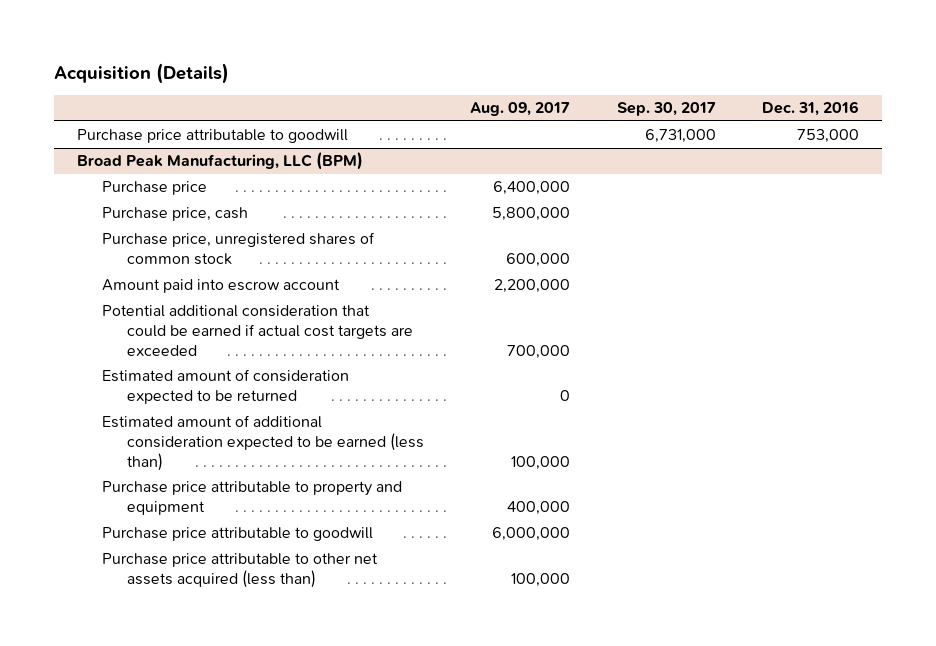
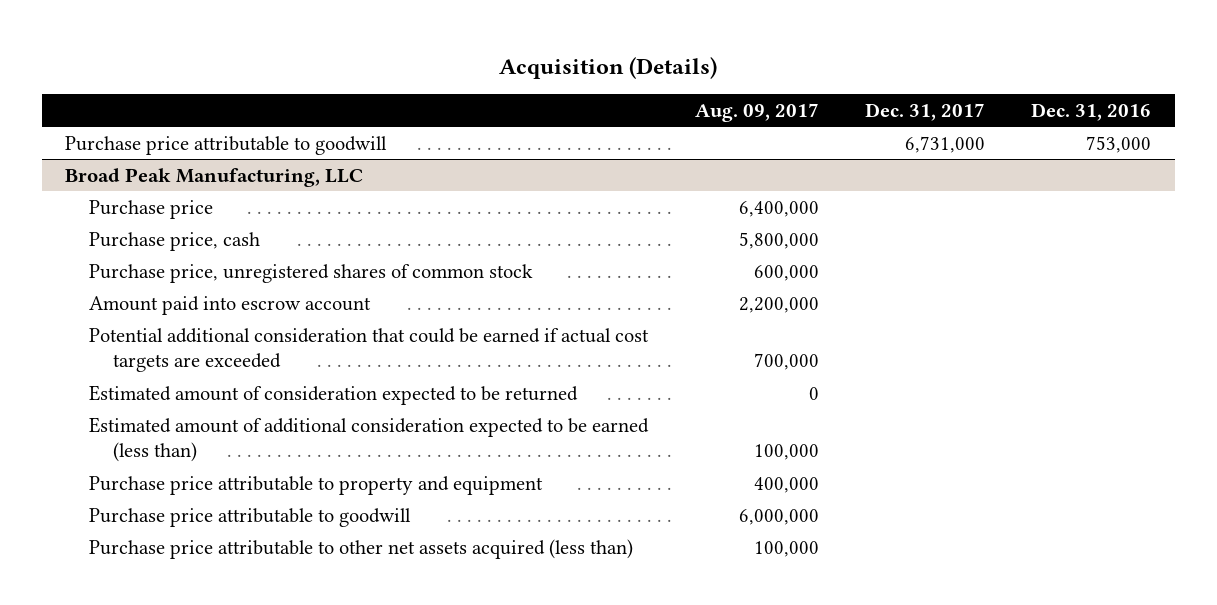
- | Aug. 09, 2017 | Sep. 30, 2017 | Dec. 31, 2016
+ | Aug. 09, 2017 | Dec. 31, 2017 | Dec. 31, 2016
- Broad Peak Manufacturing, LLC (BPM)
+ Broad Peak Manufacturing, LLC

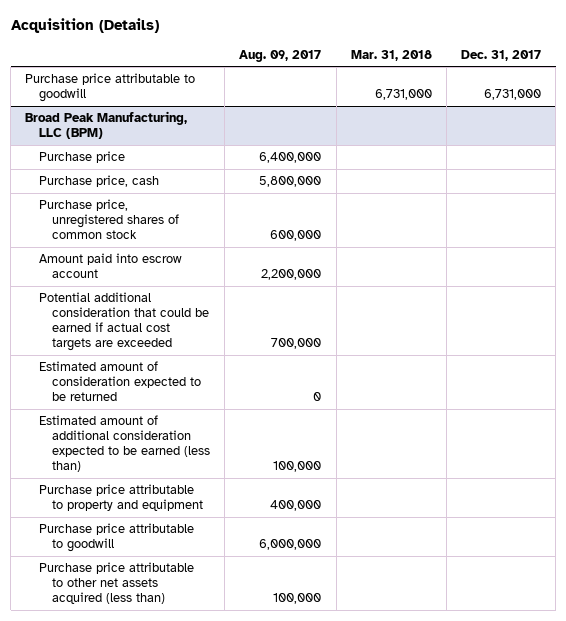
- | Aug. 09, 2017 | Dec. 31, 2017 | Dec. 31, 2016
+ | Aug. 09, 2017 | Mar. 31, 2018 | Dec. 31, 2017
- Broad Peak Manufacturing, LLC
+ Broad Peak Manufacturing, LLC (BPM)

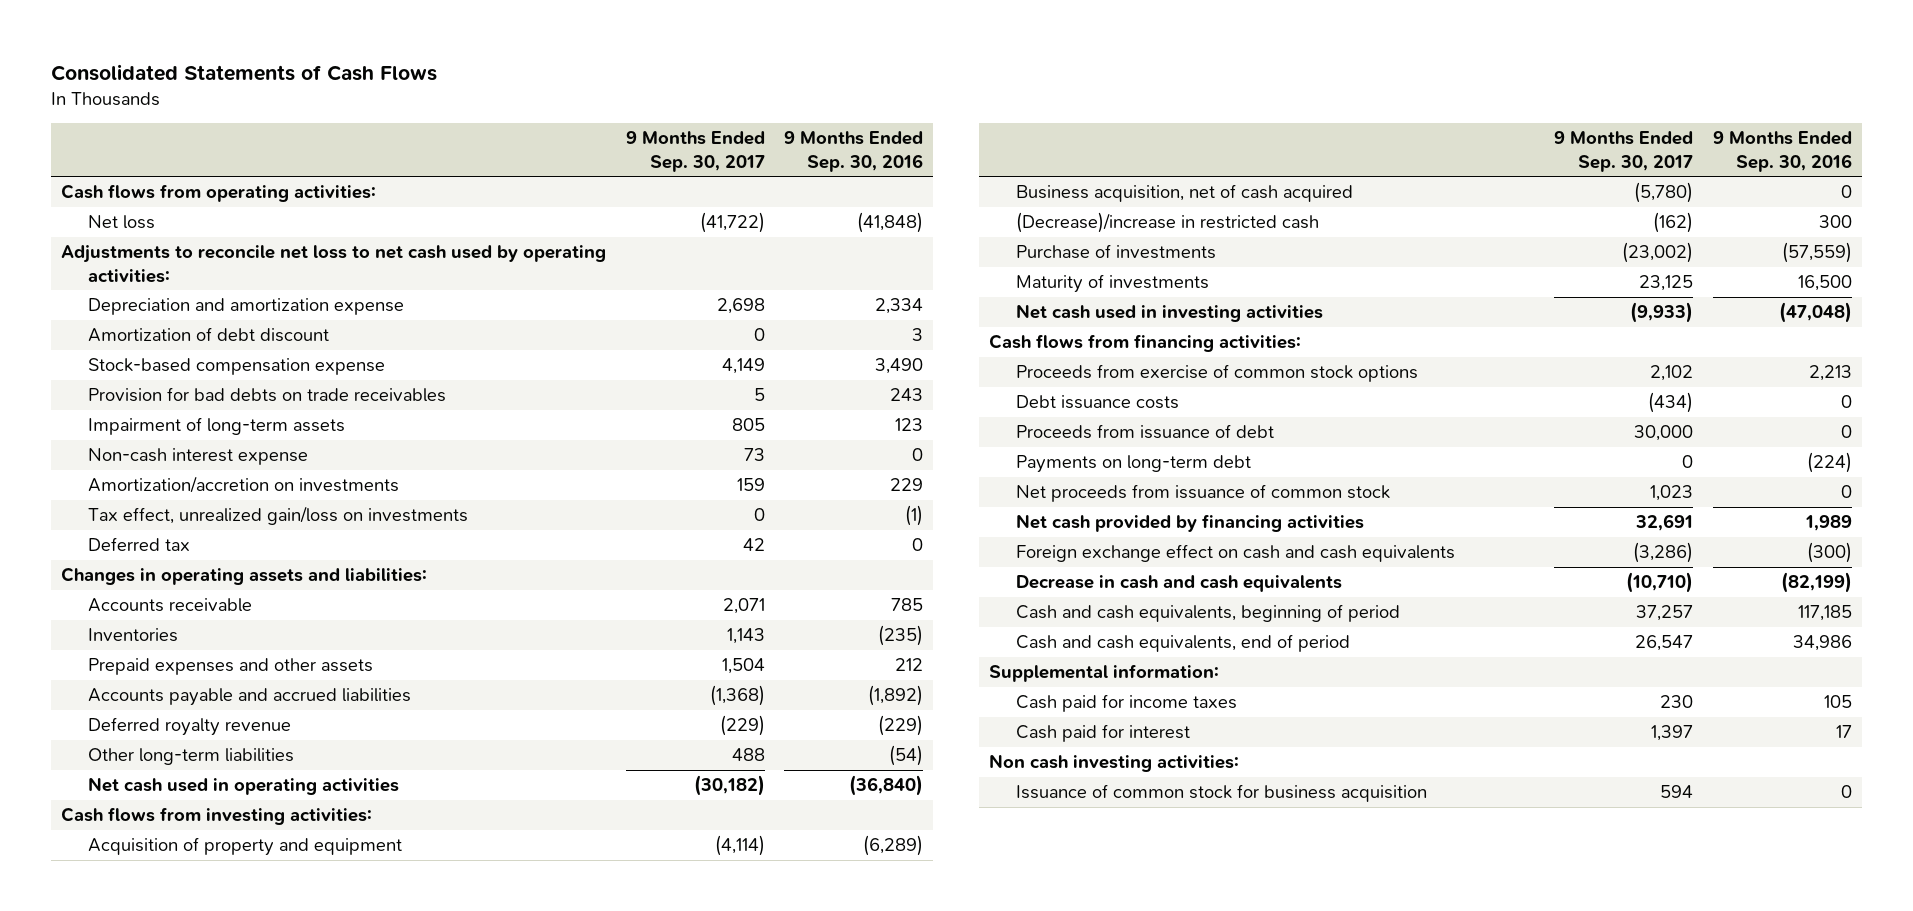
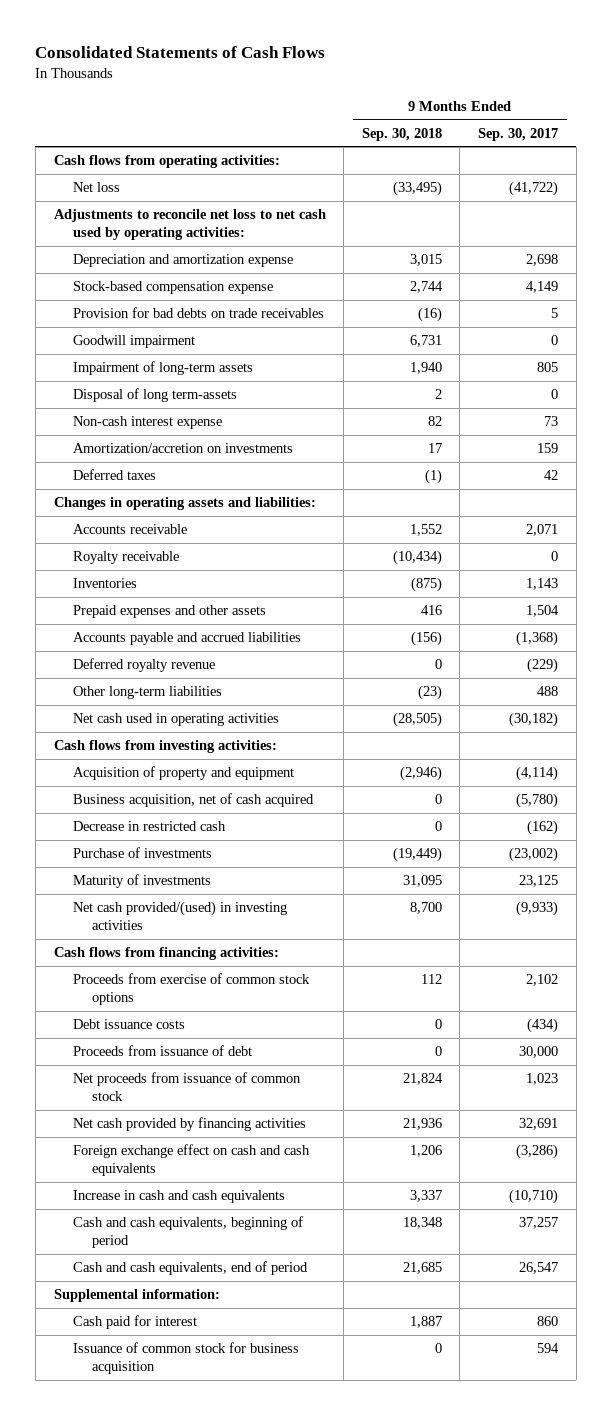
- | 9 Months Ended Sep. 30, 2017 | 9 Months Ended Sep. 30, 2016
+ | 9 Months Ended Sep. 30, 2018 | 9 Months Ended Sep. 30, 2017
- Amortization of debt discount | 0 | 3
+ Goodwill impairment | 6,731 | 0
+ Disposal of long term-assets | 2 | 0
- Tax effect, unrealized gain/loss on investments | 0 | (1)
- Deferred tax | 42 | 0
+ Deferred taxes | (1) | 42
+ Royalty receivable | (10,434) | 0
- (Decrease)/increase in restricted cash | (162) | 300
+ Decrease in restricted cash | 0 | (162)
- Net cash used in investing activities | (9,933) | (47,048)
+ Net cash provided/(used) in investing activities | 8,700 | (9,933)
- Payments on long-term debt | 0 | (224)
- Decrease in cash and cash equivalents | (10,710) | (82,199)
+ Increase in cash and cash equivalents | 3,337 | (10,710)
- Cash paid for income taxes | 230 | 105
- Cash paid for interest | 1,397 | 17
- Non cash investing activities:
+ Cash paid for interest | 1,887 | 860

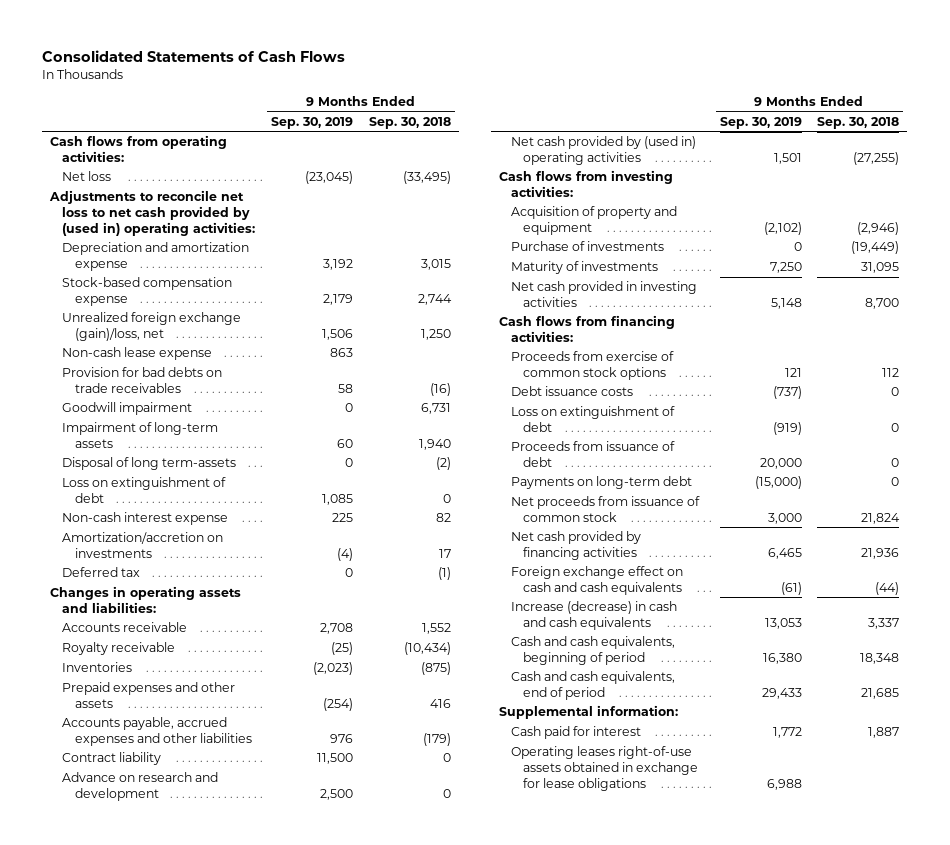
- | 9 Months Ended Sep. 30, 2018 | 9 Months Ended Sep. 30, 2017
+ | 9 Months Ended Sep. 30, 2019 | 9 Months Ended Sep. 30, 2018
- Adjustments to reconcile net loss to net cash used by operating activities:
+ Adjustments to reconcile net loss to net cash provided by (used in) operating activities:
+ Unrealized foreign exchange (gain)/loss, net | 1,506 | 1,250
+ Non-cash lease expense | 863 |
- Disposal of long term-assets | 2 | 0
+ Disposal of long term-assets | 0 | (2)
+ Loss on extinguishment of debt | 1,085 | 0
- Deferred taxes | (1) | 42
+ Deferred tax | 0 | (1)
- Accounts payable and accrued liabilities | (156) | (1,368)
- Deferred royalty revenue | 0 | (229)
- Other long-term liabilities | (23) | 488
- Net cash used in operating activities | (28,505) | (30,182)
+ Accounts payable, accrued expenses and other liabilities | 976 | (179)
+ Contract liability | 11,500 | 0
+ Advance on research and development | 2,500 | 0
+ Net cash provided by (used in) operating activities | 1,501 | (27,255)
- Business acquisition, net of cash acquired | 0 | (5,780)
- Decrease in restricted cash | 0 | (162)
- Net cash provided/(used) in investing activities | 8,700 | (9,933)
+ Net cash provided in investing activities | 5,148 | 8,700
+ Loss on extinguishment of debt | (919) | 0
+ Payments on long-term debt | (15,000) | 0
- Foreign exchange effect on cash and cash equivalents | 1,206 | (3,286)
- Increase in cash and cash equivalents | 3,337 | (10,710)
+ Foreign exchange effect on cash and cash equivalents | (61) | (44)
+ Increase (decrease) in cash and cash equivalents | 13,053 | 3,337
- Issuance of common stock for business acquisition | 0 | 594
+ Operating leases right-of-use assets obtained in exchange for lease obligations | 6,988 |

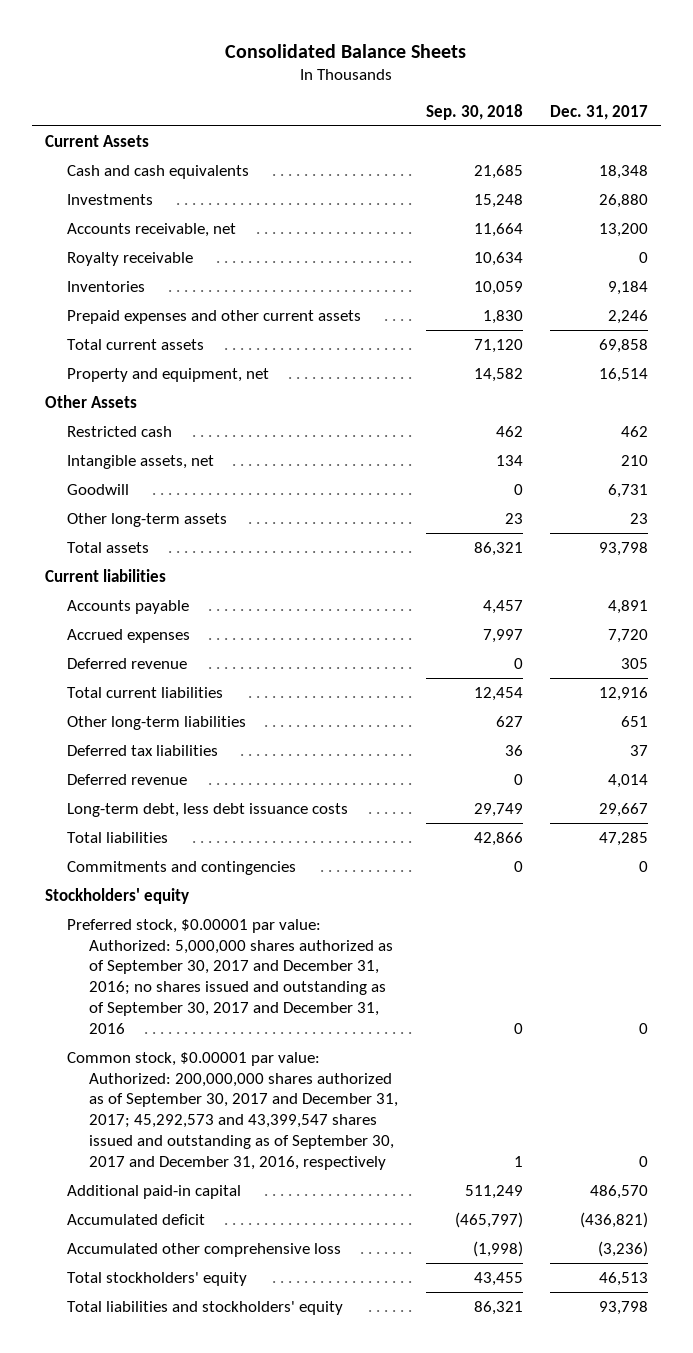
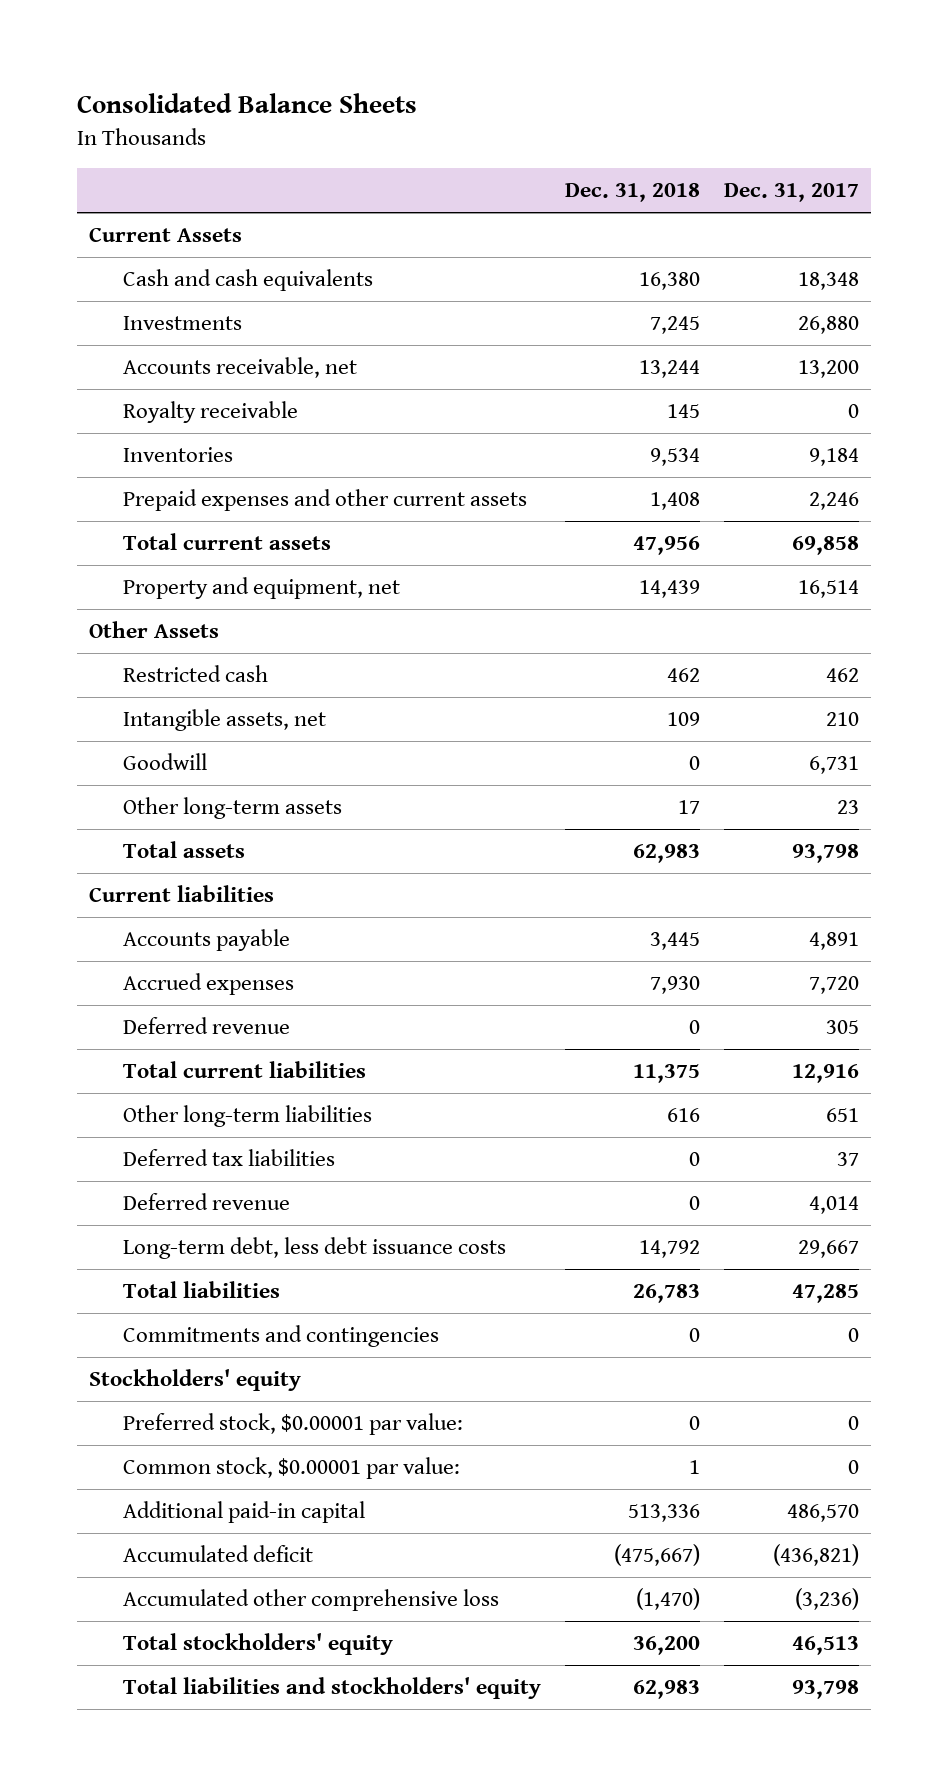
- | Sep. 30, 2018 | Dec. 31, 2017
+ | Dec. 31, 2018 | Dec. 31, 2017
- Preferred stock, $0.00001 par value: Authorized: 5,000,000 shares authorized as of September 30, 2017 and December 31, 2016; no shares issued and outstanding as of September 30, 2017 and December 31, 2016 | 0 | 0
- Common stock, $0.00001 par value: Authorized: 200,000,000 shares authorized as of September 30, 2017 and December 31, 2017; 45,292,573 and 43,399,547 shares issued and outstanding as of September 30, 2017 and December 31, 2016, respectively | 1 | 0
+ Preferred stock, $0.00001 par value: | 0 | 0
+ Common stock, $0.00001 par value: | 1 | 0

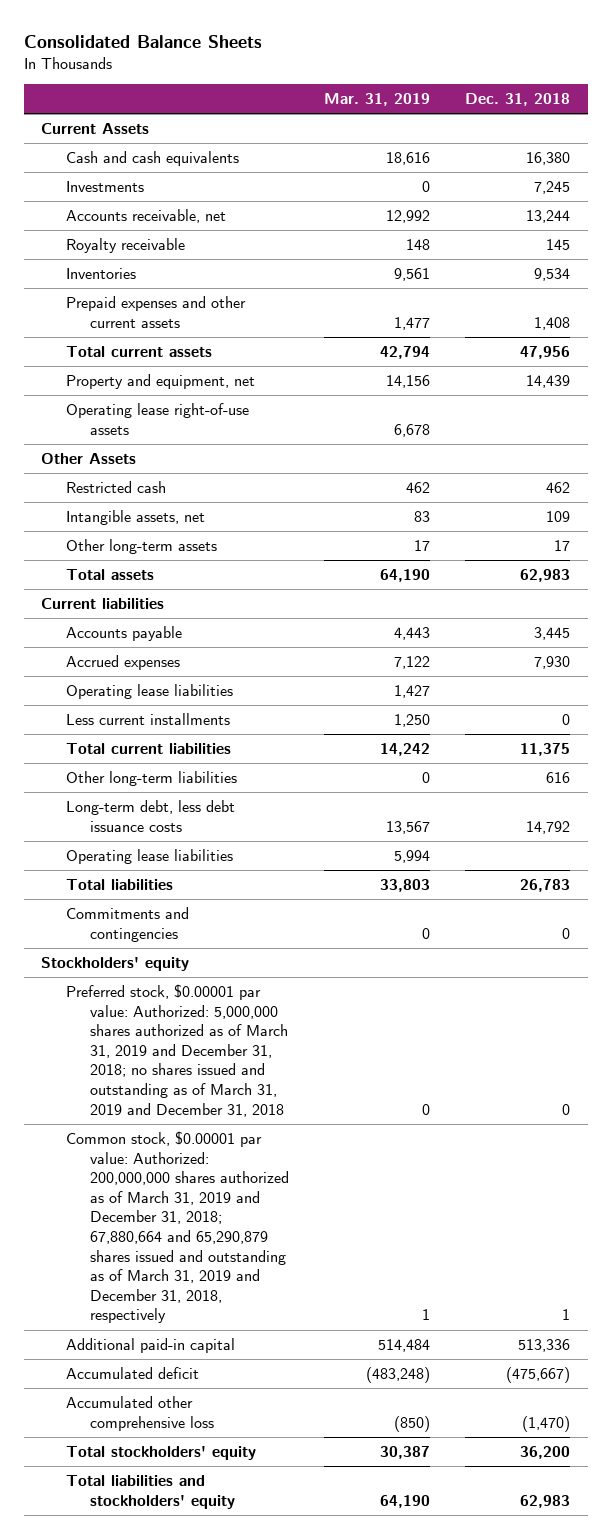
- | Dec. 31, 2018 | Dec. 31, 2017
+ | Mar. 31, 2019 | Dec. 31, 2018
+ Operating lease right-of-use assets | 6,678 |
- Goodwill | 0 | 6,731
- Deferred revenue | 0 | 305
+ Operating lease liabilities | 1,427 |
+ Less current installments | 1,250 | 0
- Deferred tax liabilities | 0 | 37
- Deferred revenue | 0 | 4,014
+ Operating lease liabilities | 5,994 |
- Preferred stock, $0.00001 par value: | 0 | 0
- Common stock, $0.00001 par value: | 1 | 0
+ Preferred stock, $0.00001 par value: Authorized: 5,000,000 shares authorized as of March 31, 2019 and December 31, 2018; no shares issued and outstanding as of March 31, 2019 and December 31, 2018 | 0 | 0
+ Common stock, $0.00001 par value: Authorized: 200,000,000 shares authorized as of March 31, 2019 and December 31, 2018; 67,880,664 and 65,290,879 shares issued and outstanding as of March 31, 2019 and December 31, 2018, respectively | 1 | 1

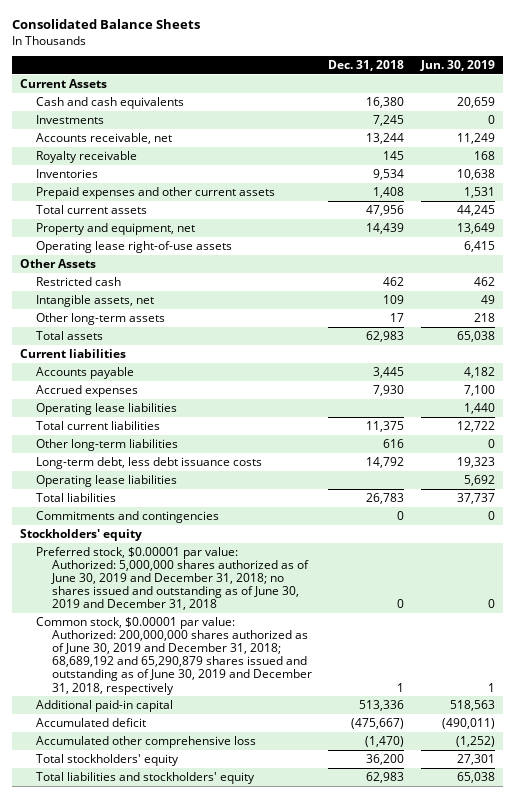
- | Mar. 31, 2019 | Dec. 31, 2018
+ | Dec. 31, 2018 | Jun. 30, 2019
- Less current installments | 1,250 | 0
- Preferred stock, $0.00001 par value: Authorized: 5,000,000 shares authorized as of March 31, 2019 and December 31, 2018; no shares issued and outstanding as of March 31, 2019 and December 31, 2018 | 0 | 0
- Common stock, $0.00001 par value: Authorized: 200,000,000 shares authorized as of March 31, 2019 and December 31, 2018; 67,880,664 and 65,290,879 shares issued and outstanding as of March 31, 2019 and December 31, 2018, respectively | 1 | 1
+ Preferred stock, $0.00001 par value: Authorized: 5,000,000 shares authorized as of June 30, 2019 and December 31, 2018; no shares issued and outstanding as of June 30, 2019 and December 31, 2018 | 0 | 0
+ Common stock, $0.00001 par value: Authorized: 200,000,000 shares authorized as of June 30, 2019 and December 31, 2018; 68,689,192 and 65,290,879 shares issued and outstanding as of June 30, 2019 and December 31, 2018, respectively | 1 | 1

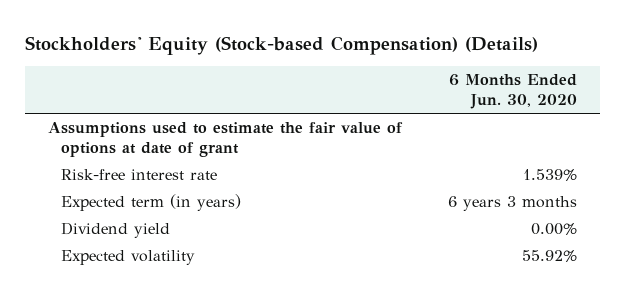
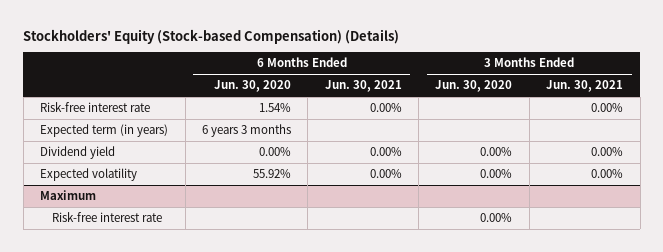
- | 6 Months Ended Jun. 30, 2020
+ | 6 Months Ended Jun. 30, 2020 | 6 Months Ended Jun. 30, 2021 | 3 Months Ended Jun. 30, 2020 | 3 Months Ended Jun. 30, 2021
- Assumptions used to estimate the fair value of options at date of grant
- Risk-free interest rate | 1.539%
+ Risk-free interest rate | 1.54% | 0.00% | | 0.00%
+ Maximum
+ Risk-free interest rate | | | 0.00% |

